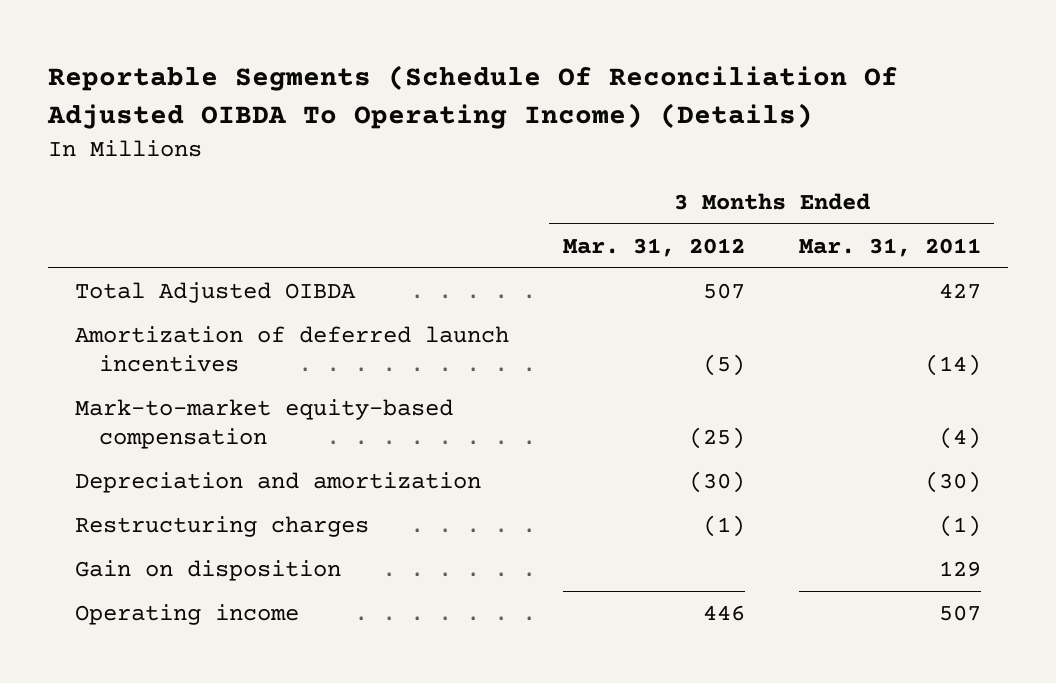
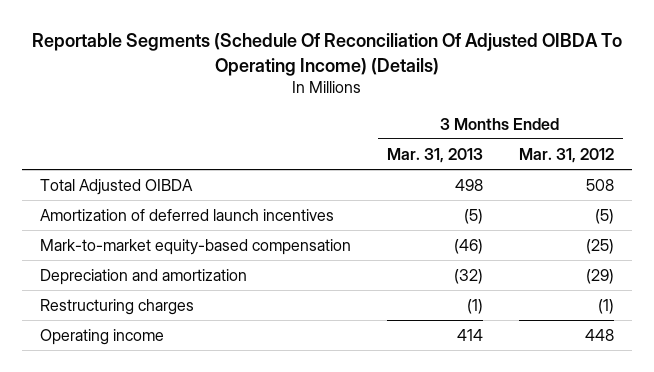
- | 3 Months Ended Mar. 31, 2012 | 3 Months Ended Mar. 31, 2011
+ | 3 Months Ended Mar. 31, 2013 | 3 Months Ended Mar. 31, 2012
- Total Adjusted OIBDA | 507 | 427
+ Total Adjusted OIBDA | 498 | 508
- Depreciation and amortization | (30) | (30)
+ Depreciation and amortization | (32) | (29)
- Gain on disposition | | 129
- Operating income | 446 | 507
+ Operating income | 414 | 448

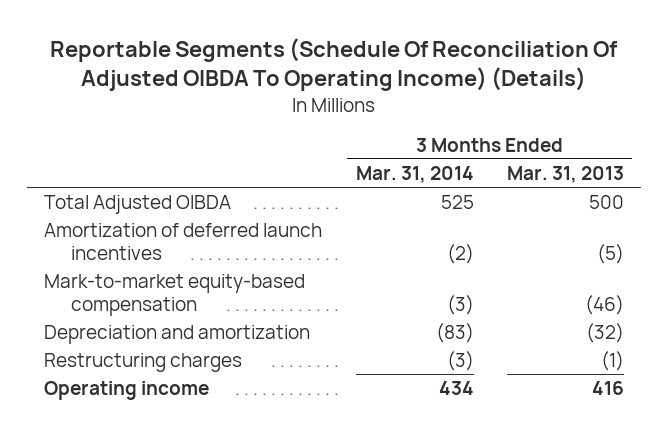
- | 3 Months Ended Mar. 31, 2013 | 3 Months Ended Mar. 31, 2012
+ | 3 Months Ended Mar. 31, 2014 | 3 Months Ended Mar. 31, 2013
- Total Adjusted OIBDA | 498 | 508
+ Total Adjusted OIBDA | 525 | 500
- Operating income | 414 | 448
+ Operating income | 434 | 416

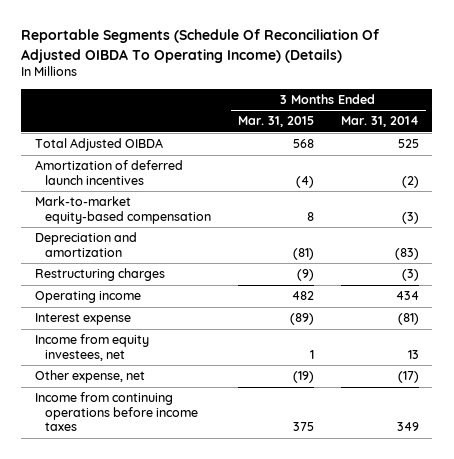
- | 3 Months Ended Mar. 31, 2014 | 3 Months Ended Mar. 31, 2013
+ | 3 Months Ended Mar. 31, 2015 | 3 Months Ended Mar. 31, 2014
+ Interest expense | (89) | (81)
+ Income from equity investees, net | 1 | 13
+ Other expense, net | (19) | (17)
+ Income from continuing operations before income taxes | 375 | 349

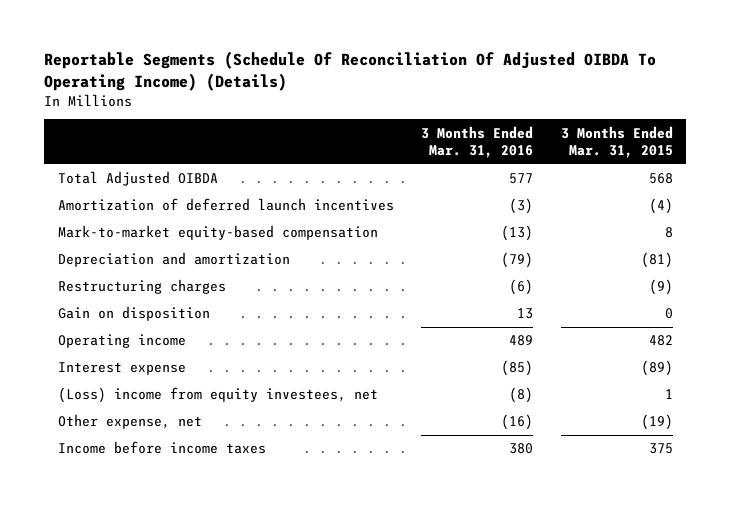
- | 3 Months Ended Mar. 31, 2015 | 3 Months Ended Mar. 31, 2014
+ | 3 Months Ended Mar. 31, 2016 | 3 Months Ended Mar. 31, 2015
+ Gain on disposition | 13 | 0
- Income from equity investees, net | 1 | 13
+ (Loss) income from equity investees, net | (8) | 1
- Income from continuing operations before income taxes | 375 | 349
+ Income before income taxes | 380 | 375

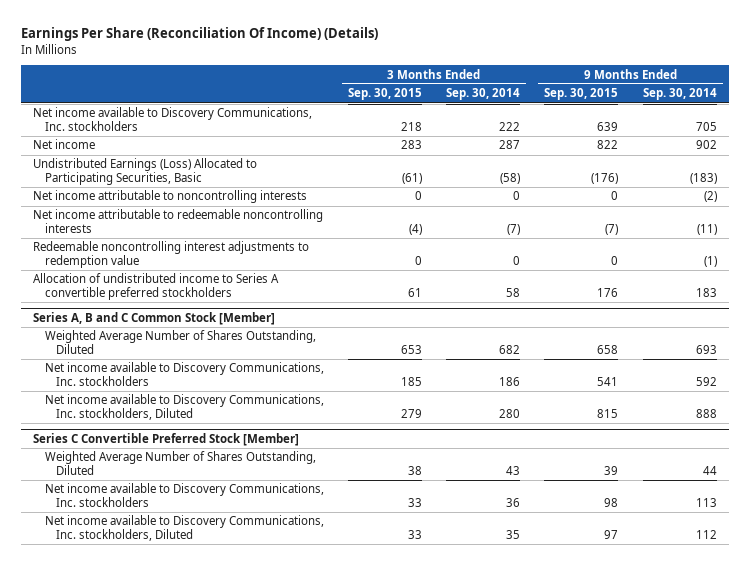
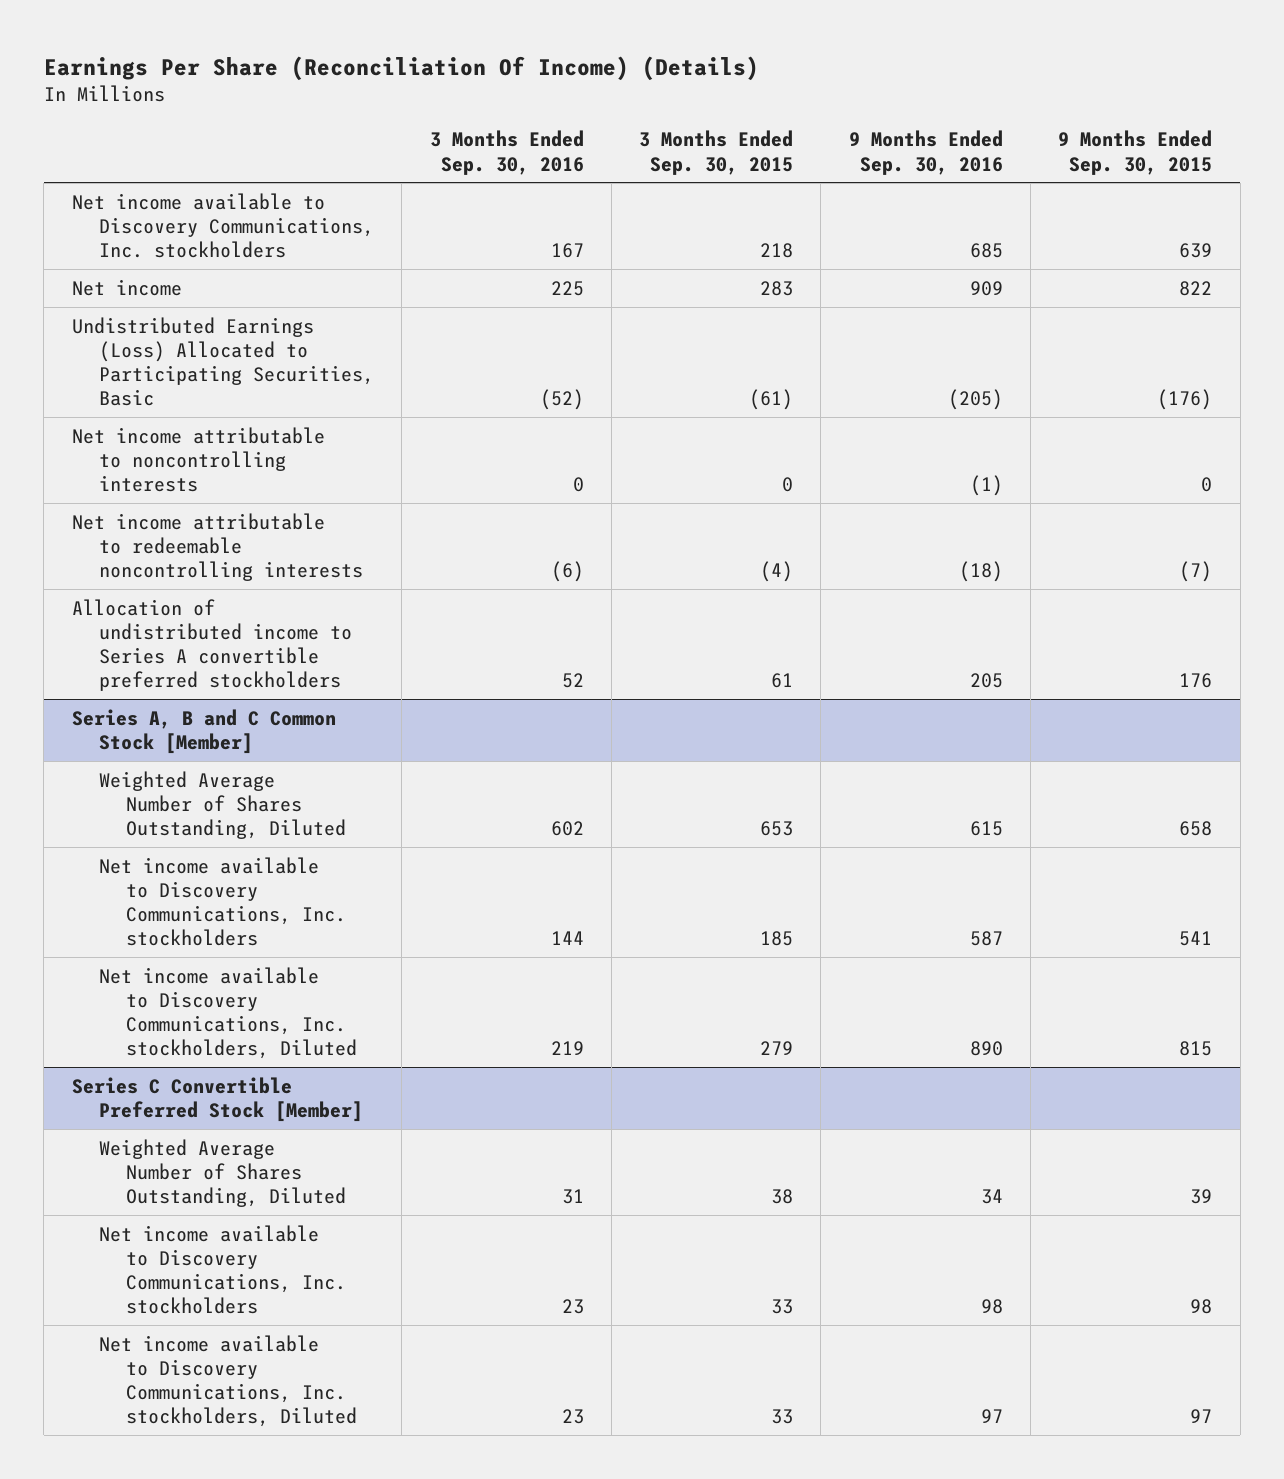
- | 3 Months Ended Sep. 30, 2015 | 3 Months Ended Sep. 30, 2014 | 9 Months Ended Sep. 30, 2015 | 9 Months Ended Sep. 30, 2014
+ | 3 Months Ended Sep. 30, 2016 | 3 Months Ended Sep. 30, 2015 | 9 Months Ended Sep. 30, 2016 | 9 Months Ended Sep. 30, 2015
- Redeemable noncontrolling interest adjustments to redemption value | 0 | 0 | 0 | (1)

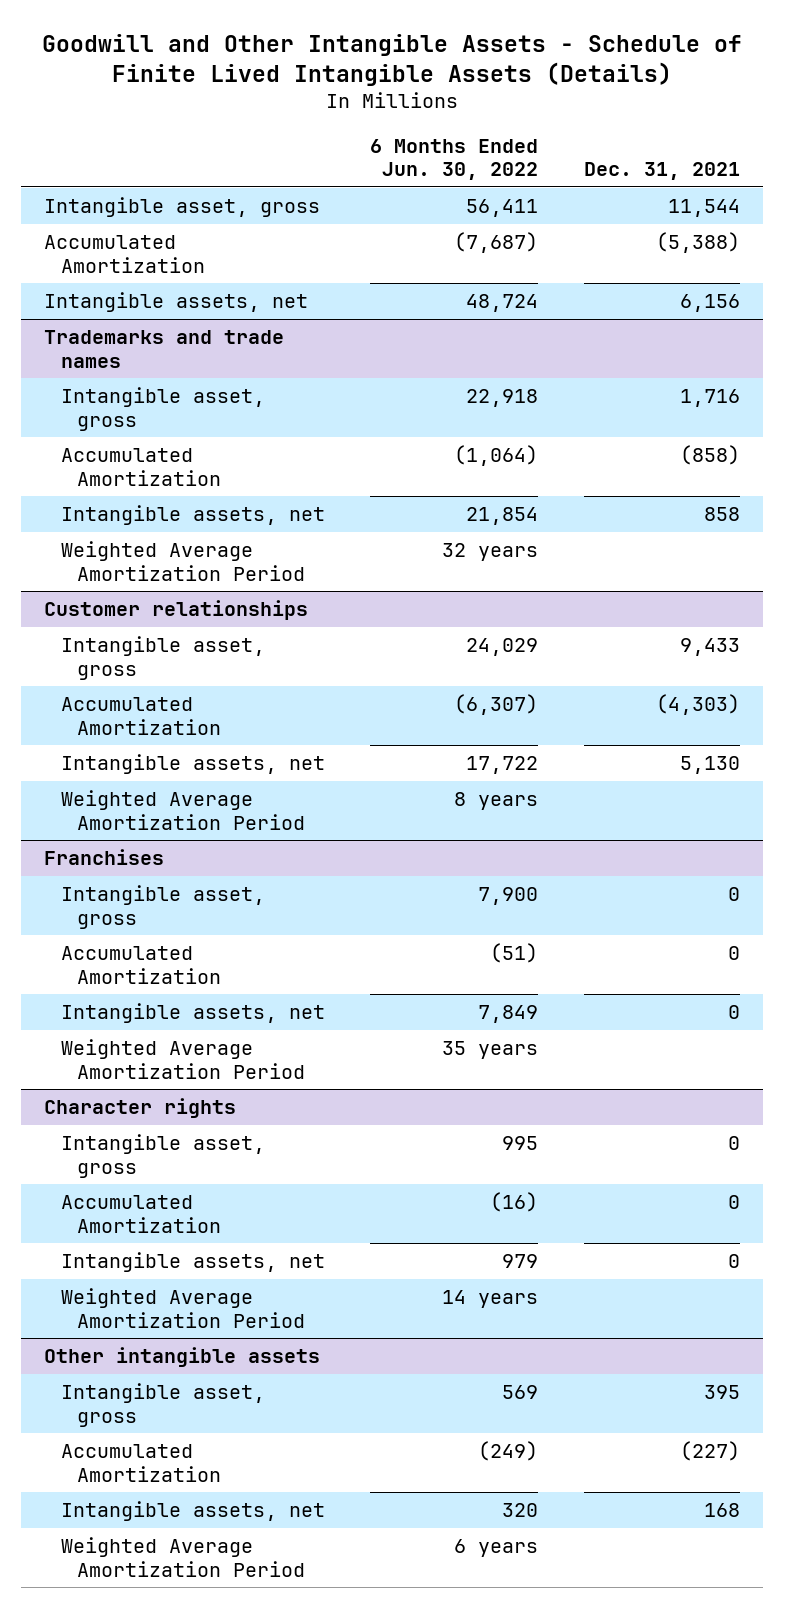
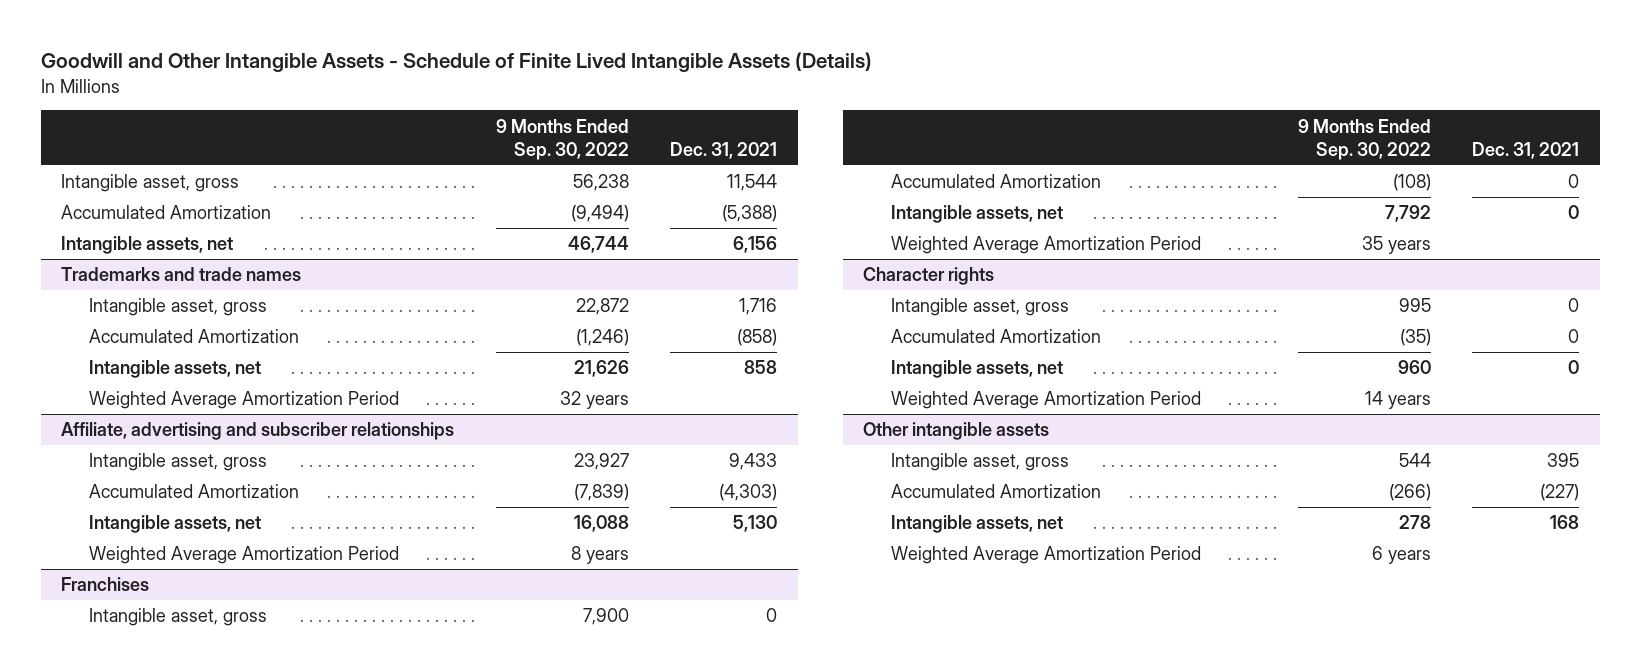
- | 6 Months Ended Jun. 30, 2022 | Dec. 31, 2021
+ | 9 Months Ended Sep. 30, 2022 | Dec. 31, 2021
- Customer relationships
+ Affiliate, advertising and subscriber relationships

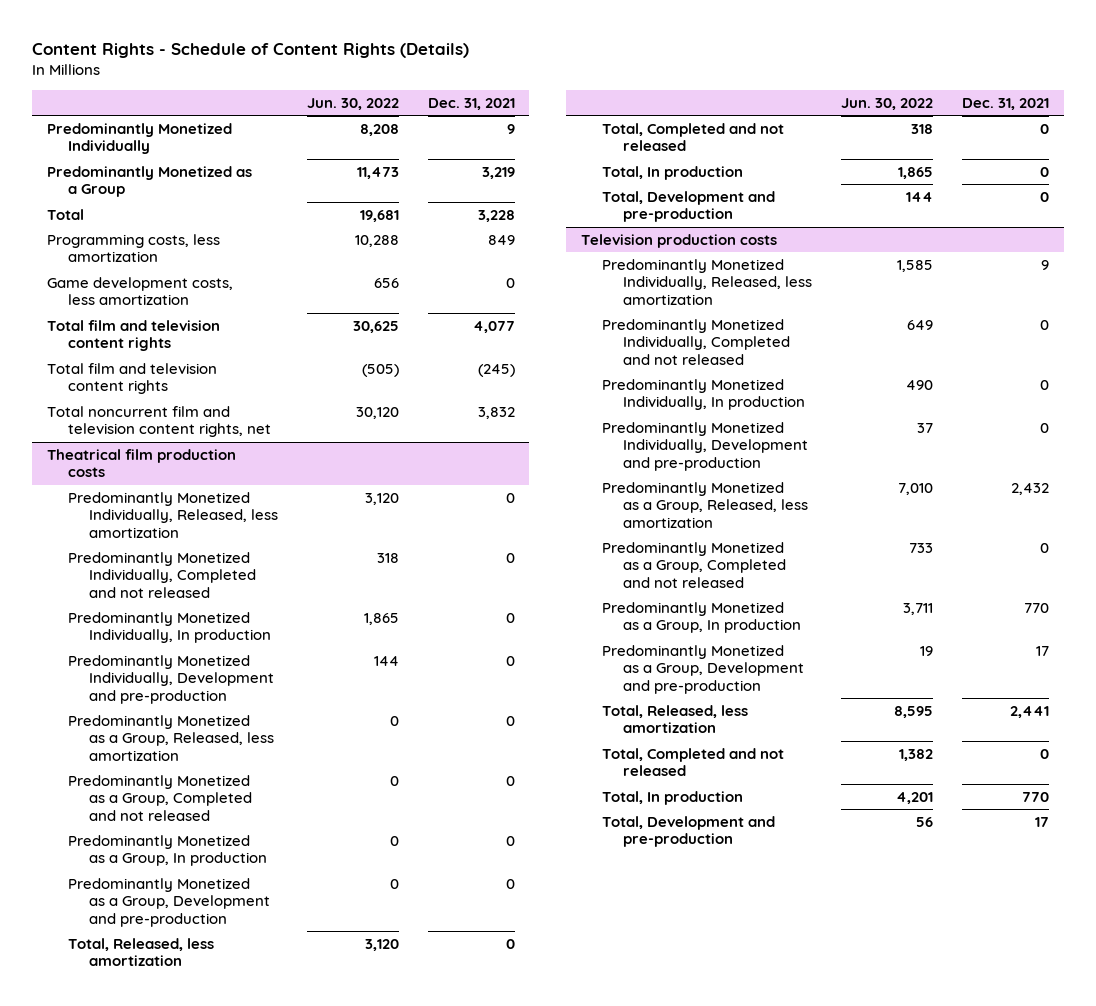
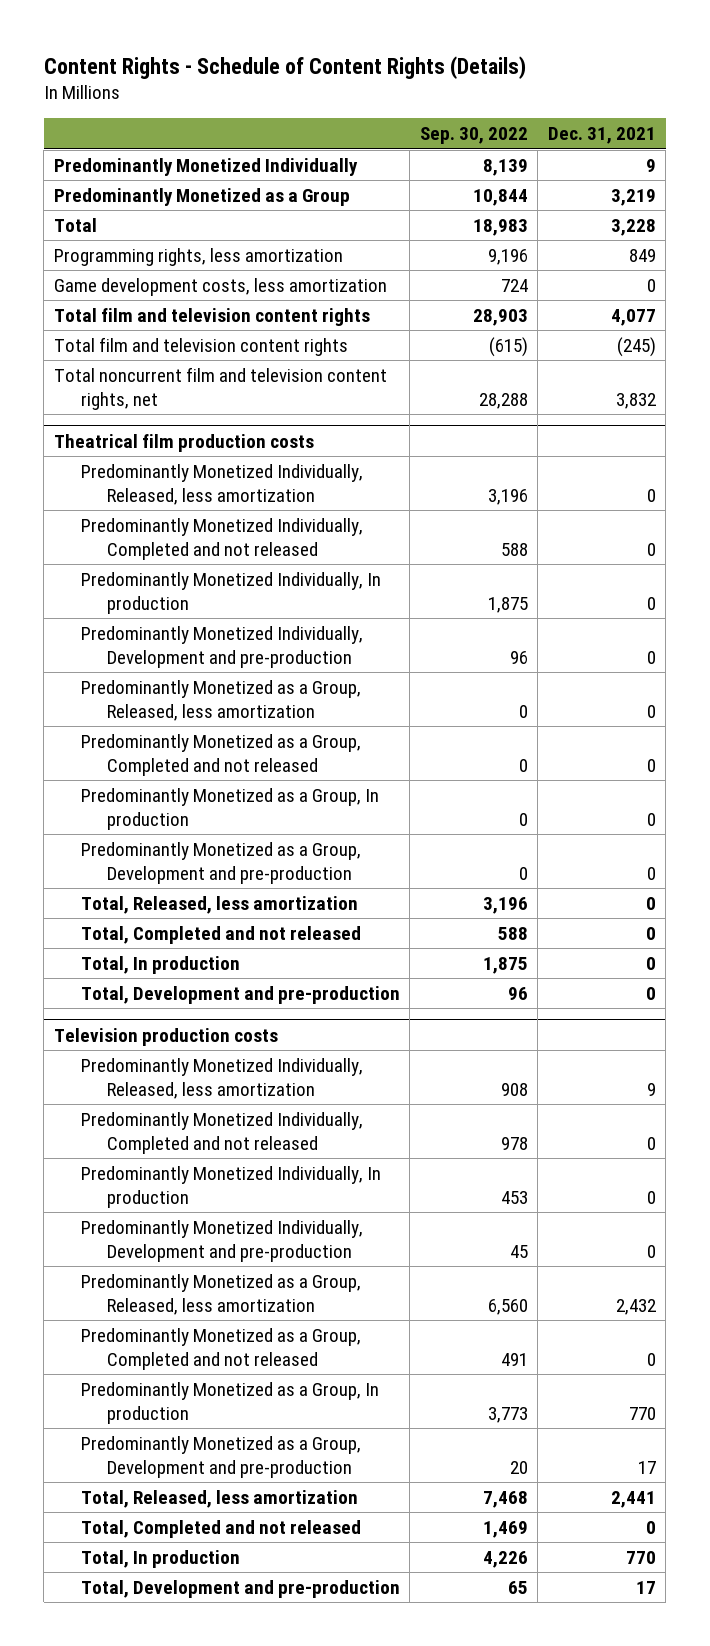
- | Jun. 30, 2022 | Dec. 31, 2021
+ | Sep. 30, 2022 | Dec. 31, 2021
- Programming costs, less amortization | 10,288 | 849
+ Programming rights, less amortization | 9,196 | 849

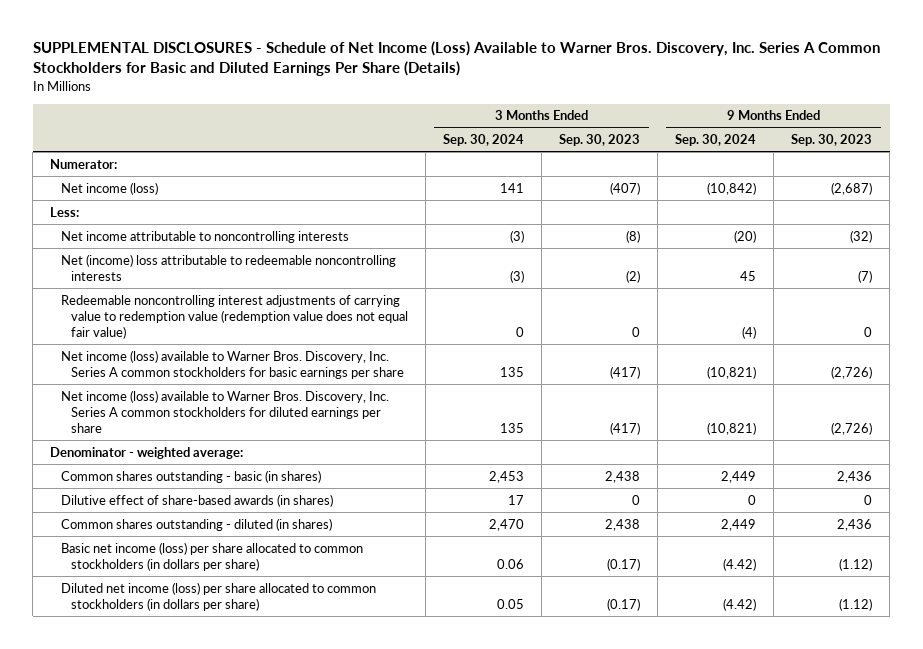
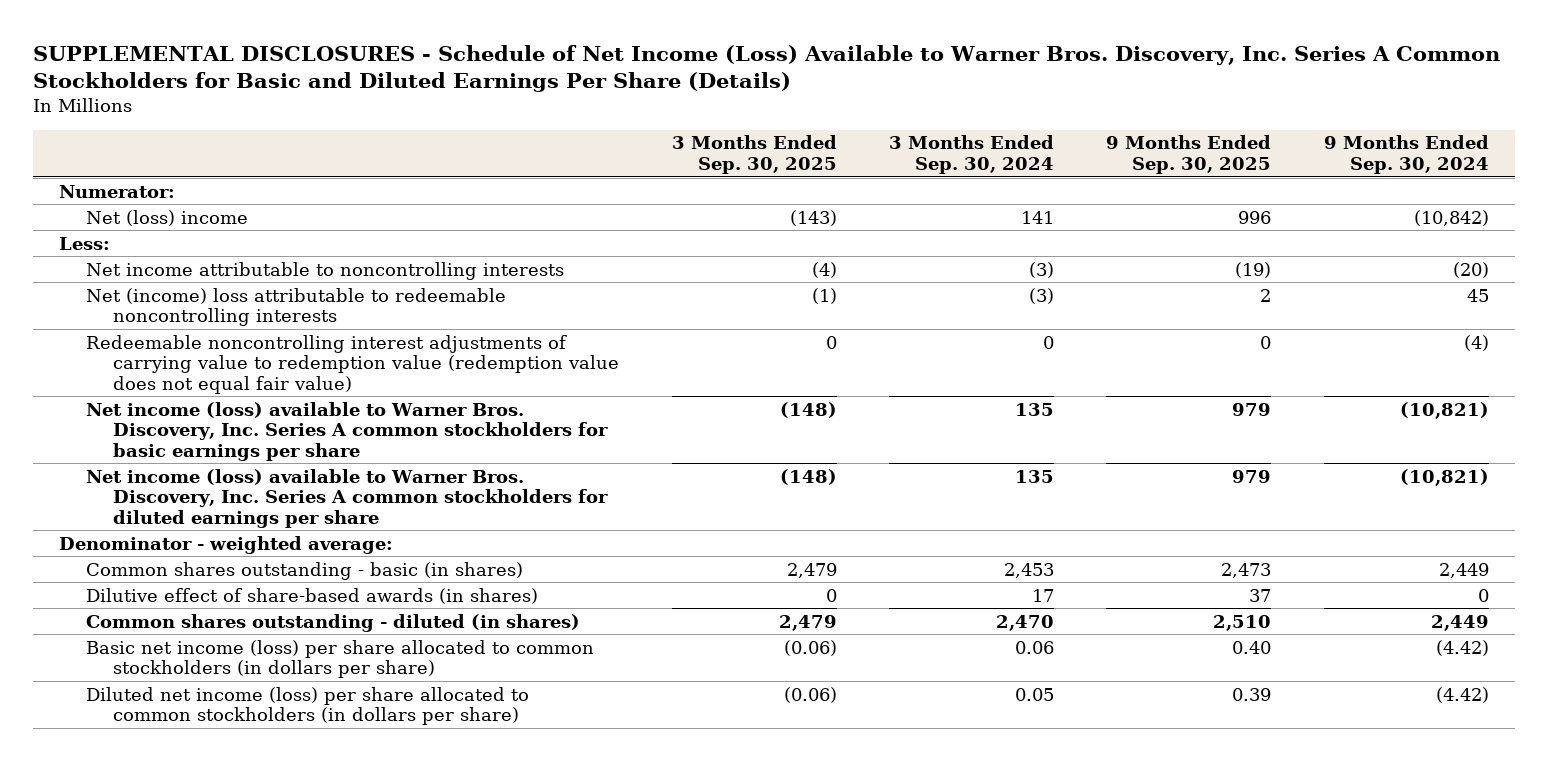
- | 3 Months Ended Sep. 30, 2024 | 3 Months Ended Sep. 30, 2023 | 9 Months Ended Sep. 30, 2024 | 9 Months Ended Sep. 30, 2023
+ | 3 Months Ended Sep. 30, 2025 | 3 Months Ended Sep. 30, 2024 | 9 Months Ended Sep. 30, 2025 | 9 Months Ended Sep. 30, 2024
- Net income (loss) | 141 | (407) | (10,842) | (2,687)
+ Net (loss) income | (143) | 141 | 996 | (10,842)

